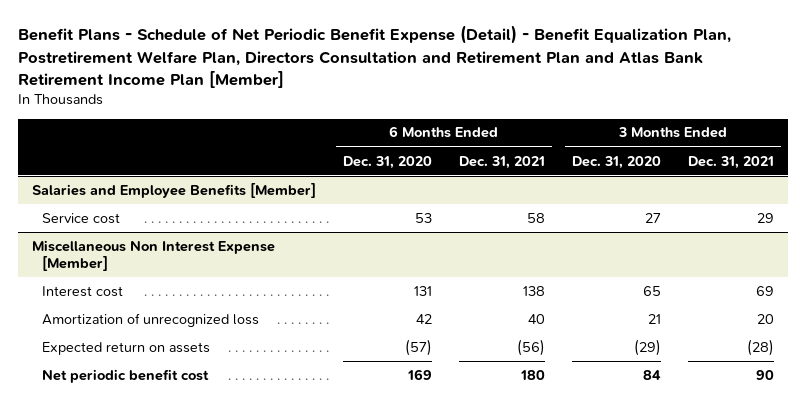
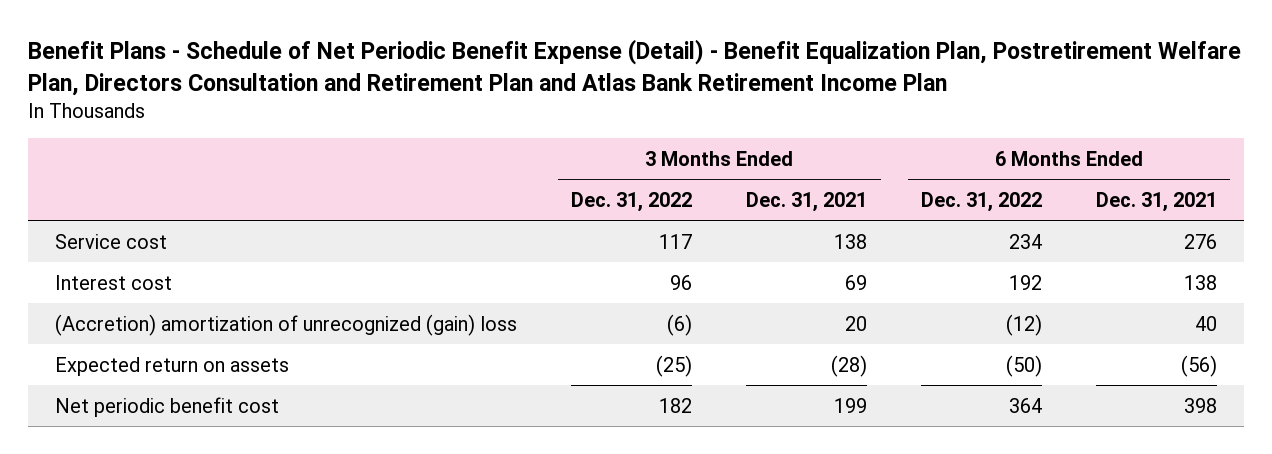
- Benefit Plans - Schedule of Net Periodic Benefit Expense (Detail) - Benefit Equalization Plan, Postretirement Welfare Plan, Directors Consultation and Retirement Plan and Atlas Bank Retirement Income Plan [Member]
+ Benefit Plans - Schedule of Net Periodic Benefit Expense (Detail) - Benefit Equalization Plan, Postretirement Welfare Plan, Directors Consultation and Retirement Plan and Atlas Bank Retirement Income Plan
- | 6 Months Ended Dec. 31, 2020 | 6 Months Ended Dec. 31, 2021 | 3 Months Ended Dec. 31, 2020 | 3 Months Ended Dec. 31, 2021
+ | 3 Months Ended Dec. 31, 2022 | 3 Months Ended Dec. 31, 2021 | 6 Months Ended Dec. 31, 2022 | 6 Months Ended Dec. 31, 2021
- Salaries and Employee Benefits [Member]
- Service cost | 53 | 58 | 27 | 29
- Miscellaneous Non Interest Expense [Member]
+ Service cost | 117 | 138 | 234 | 276
- Amortization of unrecognized loss | 42 | 40 | 21 | 20
+ (Accretion) amortization of unrecognized (gain) loss | (6) | 20 | (12) | 40
- Net periodic benefit cost | 169 | 180 | 84 | 90
+ Net periodic benefit cost | 182 | 199 | 364 | 398

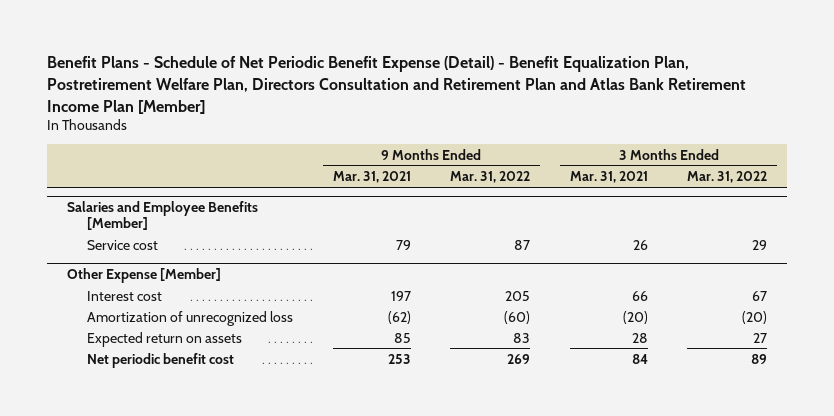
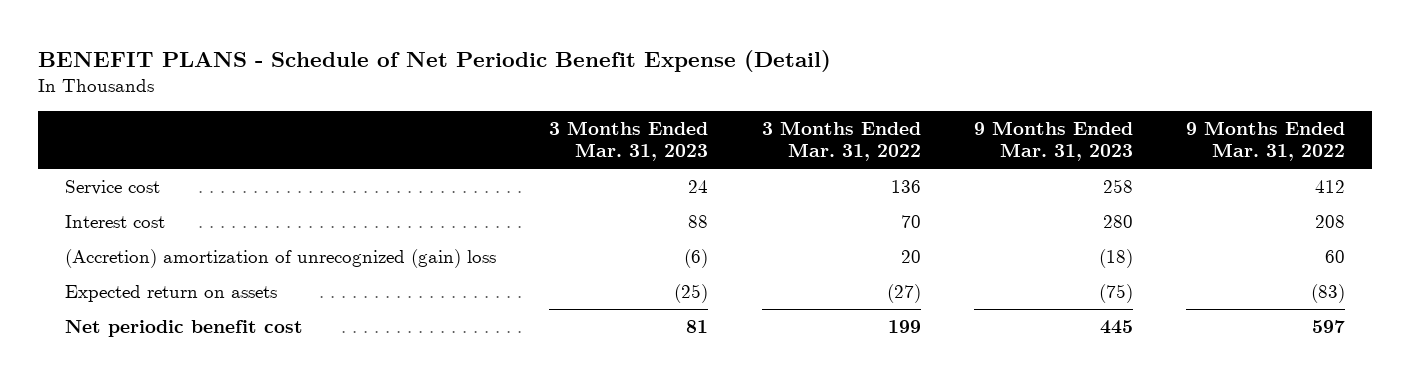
- Benefit Plans - Schedule of Net Periodic Benefit Expense (Detail) - Benefit Equalization Plan, Postretirement Welfare Plan, Directors Consultation and Retirement Plan and Atlas Bank Retirement Income Plan [Member]
+ BENEFIT PLANS - Schedule of Net Periodic Benefit Expense (Detail)
- | 9 Months Ended Mar. 31, 2021 | 9 Months Ended Mar. 31, 2022 | 3 Months Ended Mar. 31, 2021 | 3 Months Ended Mar. 31, 2022
+ | 3 Months Ended Mar. 31, 2023 | 3 Months Ended Mar. 31, 2022 | 9 Months Ended Mar. 31, 2023 | 9 Months Ended Mar. 31, 2022
- Salaries and Employee Benefits [Member]
- Service cost | 79 | 87 | 26 | 29
- Other Expense [Member]
- Interest cost | 197 | 205 | 66 | 67
- Amortization of unrecognized loss | (62) | (60) | (20) | (20)
- Expected return on assets | 85 | 83 | 28 | 27
- Net periodic benefit cost | 253 | 269 | 84 | 89
+ Service cost | 24 | 136 | 258 | 412
+ Interest cost | 88 | 70 | 280 | 208
+ (Accretion) amortization of unrecognized (gain) loss | (6) | 20 | (18) | 60
+ Expected return on assets | (25) | (27) | (75) | (83)
+ Net periodic benefit cost | 81 | 199 | 445 | 597

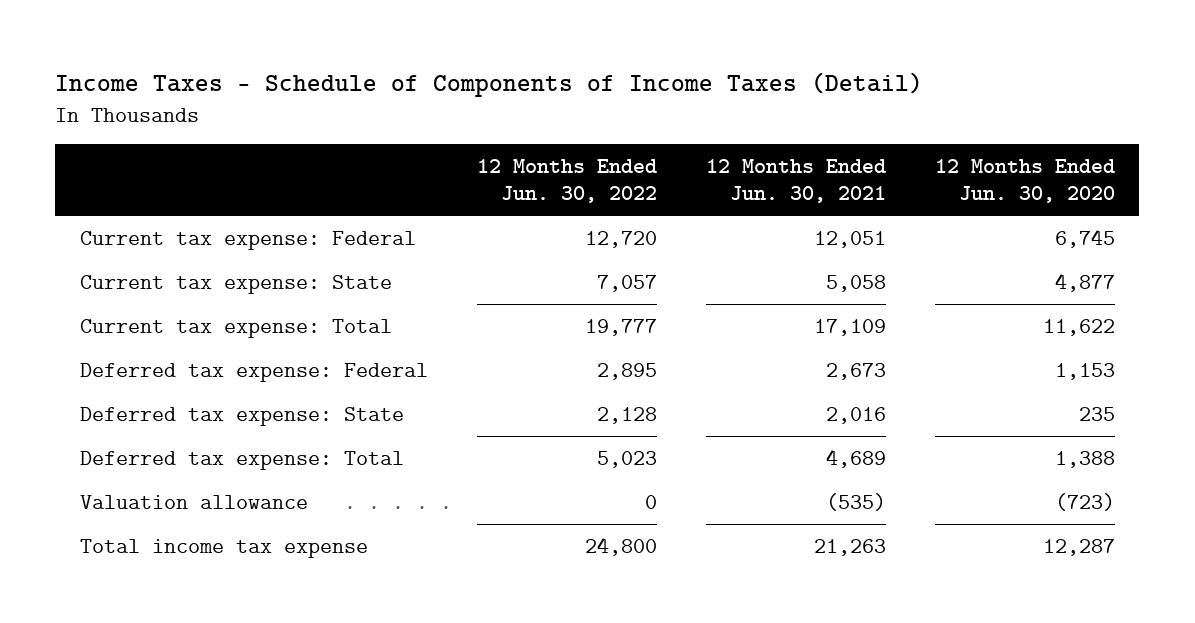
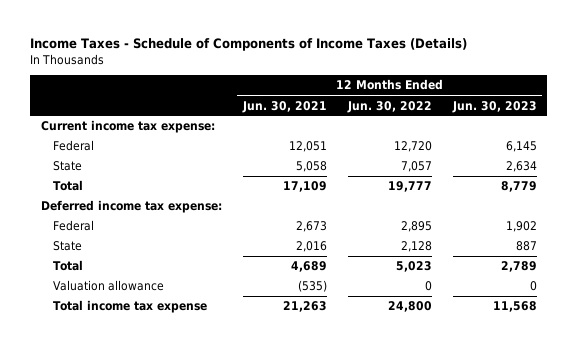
- Income Taxes - Schedule of Components of Income Taxes (Detail)
+ Income Taxes - Schedule of Components of Income Taxes (Details)
- | 12 Months Ended Jun. 30, 2022 | 12 Months Ended Jun. 30, 2021 | 12 Months Ended Jun. 30, 2020
+ | 12 Months Ended Jun. 30, 2021 | 12 Months Ended Jun. 30, 2022 | 12 Months Ended Jun. 30, 2023
- Current tax expense: Federal | 12,720 | 12,051 | 6,745
- Current tax expense: State | 7,057 | 5,058 | 4,877
- Current tax expense: Total | 19,777 | 17,109 | 11,622
- Deferred tax expense: Federal | 2,895 | 2,673 | 1,153
- Deferred tax expense: State | 2,128 | 2,016 | 235
- Deferred tax expense: Total | 5,023 | 4,689 | 1,388
+ Current income tax expense:
+ Federal | 12,051 | 12,720 | 6,145
+ State | 5,058 | 7,057 | 2,634
+ Total | 17,109 | 19,777 | 8,779
+ Deferred income tax expense:
+ Federal | 2,673 | 2,895 | 1,902
+ State | 2,016 | 2,128 | 887
+ Total | 4,689 | 5,023 | 2,789

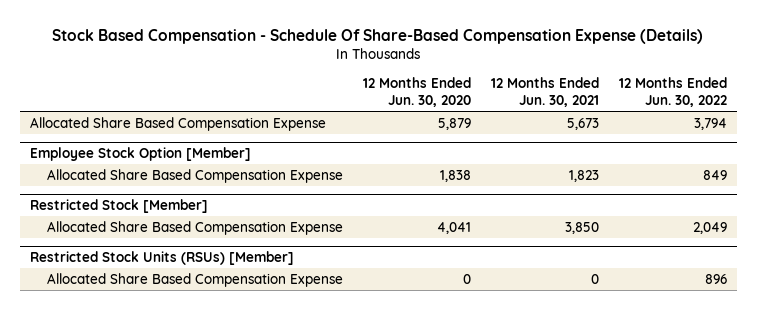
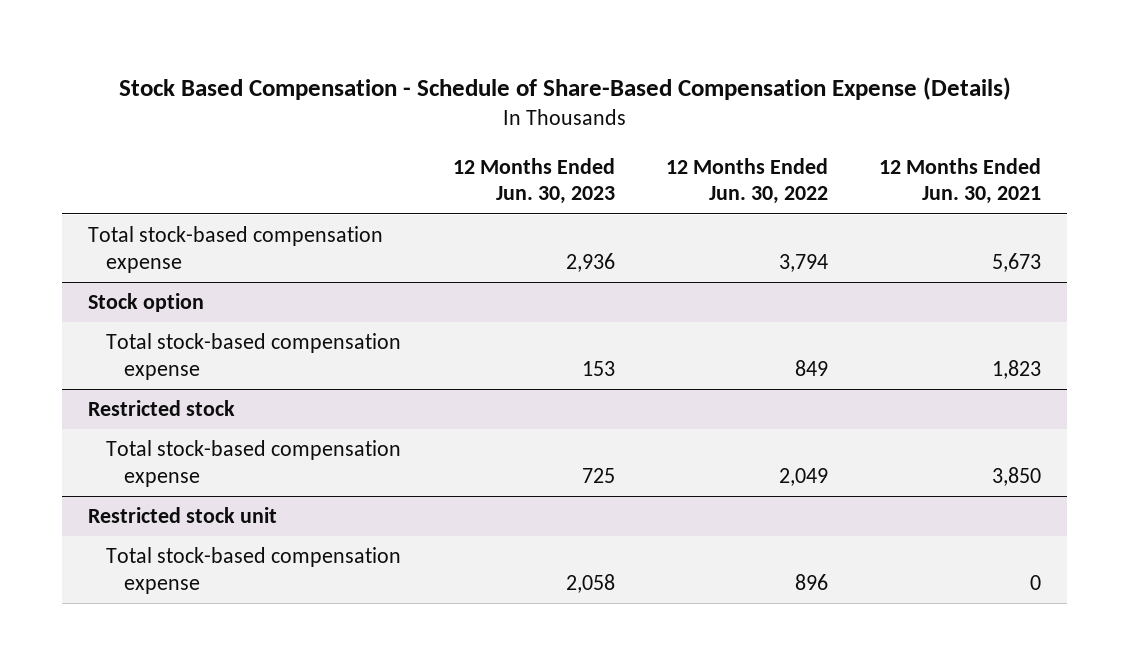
- Stock Based Compensation - Schedule Of Share-Based Compensation Expense (Details)
+ Stock Based Compensation - Schedule of Share-Based Compensation Expense (Details)
- | 12 Months Ended Jun. 30, 2020 | 12 Months Ended Jun. 30, 2021 | 12 Months Ended Jun. 30, 2022
+ | 12 Months Ended Jun. 30, 2023 | 12 Months Ended Jun. 30, 2022 | 12 Months Ended Jun. 30, 2021
- Allocated Share Based Compensation Expense | 5,879 | 5,673 | 3,794
- Employee Stock Option [Member]
- Allocated Share Based Compensation Expense | 1,838 | 1,823 | 849
- Restricted Stock [Member]
- Allocated Share Based Compensation Expense | 4,041 | 3,850 | 2,049
- Restricted Stock Units (RSUs) [Member]
- Allocated Share Based Compensation Expense | 0 | 0 | 896
+ Total stock-based compensation expense | 2,936 | 3,794 | 5,673
+ Stock option
+ Total stock-based compensation expense | 153 | 849 | 1,823
+ Restricted stock
+ Total stock-based compensation expense | 725 | 2,049 | 3,850
+ Restricted stock unit
+ Total stock-based compensation expense | 2,058 | 896 | 0

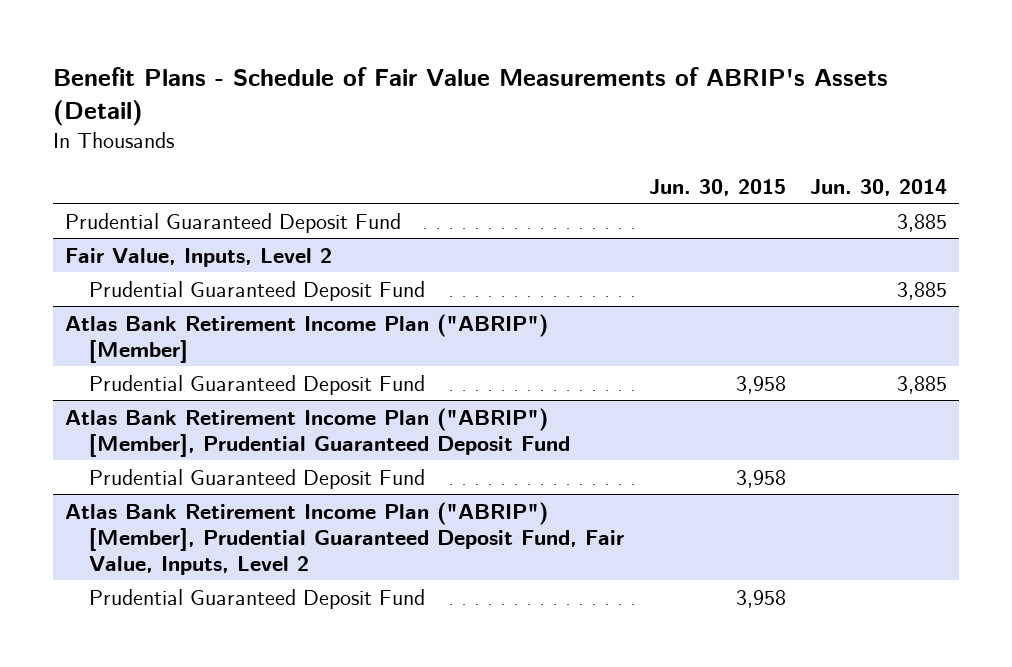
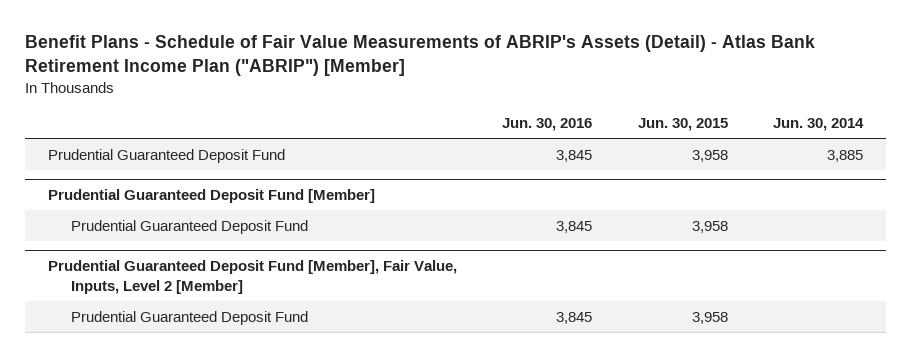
- Benefit Plans - Schedule of Fair Value Measurements of ABRIP's Assets (Detail)
+ Benefit Plans - Schedule of Fair Value Measurements of ABRIP's Assets (Detail) - Atlas Bank Retirement Income Plan ("ABRIP") [Member]
- | Jun. 30, 2015 | Jun. 30, 2014
+ | Jun. 30, 2016 | Jun. 30, 2015 | Jun. 30, 2014
- Prudential Guaranteed Deposit Fund | | 3,885
- Fair Value, Inputs, Level 2
- Prudential Guaranteed Deposit Fund | | 3,885
- Atlas Bank Retirement Income Plan ("ABRIP") [Member]
- Atlas Bank Retirement Income Plan ("ABRIP") [Member], Prudential Guaranteed Deposit Fund
+ Prudential Guaranteed Deposit Fund [Member]
- Atlas Bank Retirement Income Plan ("ABRIP") [Member], Prudential Guaranteed Deposit Fund, Fair Value, Inputs, Level 2
+ Prudential Guaranteed Deposit Fund [Member], Fair Value, Inputs, Level 2 [Member]

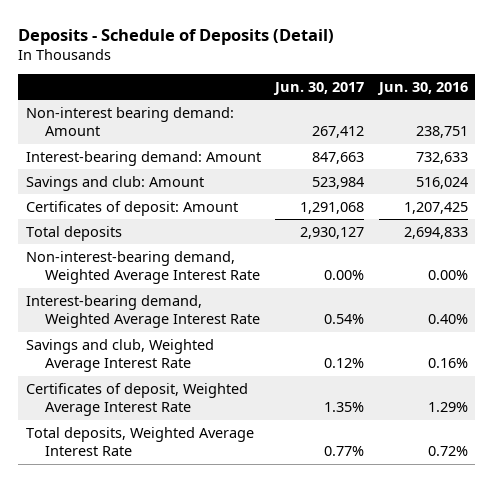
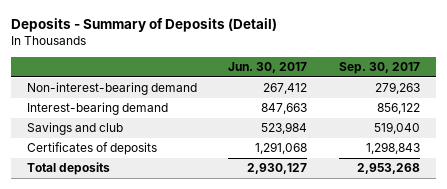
- Deposits - Schedule of Deposits (Detail)
+ Deposits - Summary of Deposits (Detail)
- | Jun. 30, 2017 | Jun. 30, 2016
+ | Jun. 30, 2017 | Sep. 30, 2017
- Non-interest bearing demand: Amount | 267,412 | 238,751
- Interest-bearing demand: Amount | 847,663 | 732,633
- Savings and club: Amount | 523,984 | 516,024
- Certificates of deposit: Amount | 1,291,068 | 1,207,425
+ Non-interest-bearing demand | 267,412 | 279,263
+ Interest-bearing demand | 847,663 | 856,122
+ Savings and club | 523,984 | 519,040
+ Certificates of deposits | 1,291,068 | 1,298,843
- Non-interest-bearing demand, Weighted Average Interest Rate | 0.00% | 0.00%
- Interest-bearing demand, Weighted Average Interest Rate | 0.54% | 0.40%
- Savings and club, Weighted Average Interest Rate | 0.12% | 0.16%
- Certificates of deposit, Weighted Average Interest Rate | 1.35% | 1.29%
- Total deposits, Weighted Average Interest Rate | 0.77% | 0.72%

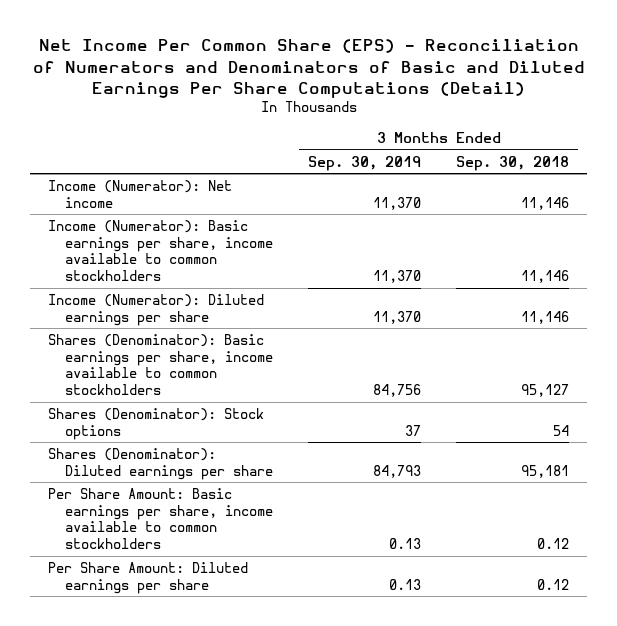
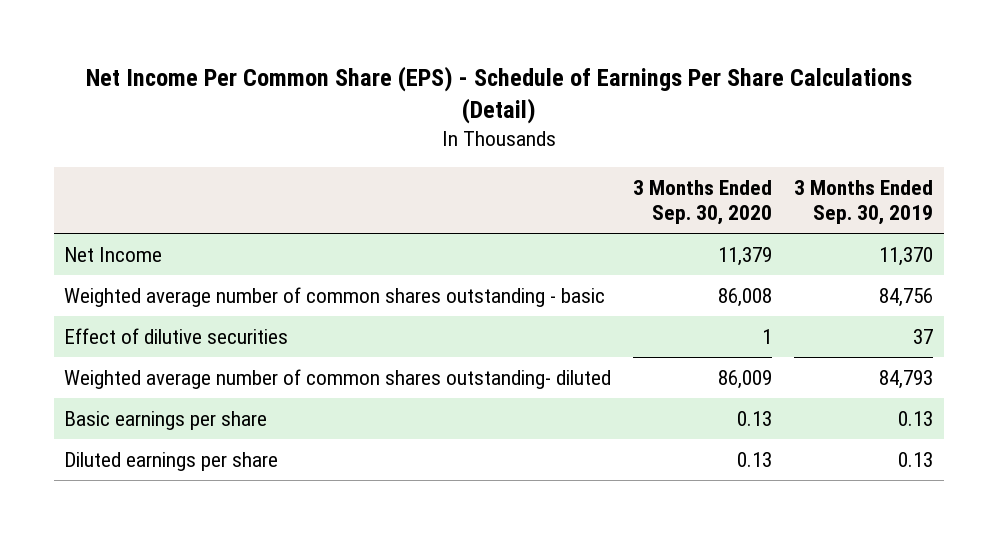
- Net Income Per Common Share (EPS) - Reconciliation of Numerators and Denominators of Basic and Diluted Earnings Per Share Computations (Detail)
+ Net Income Per Common Share (EPS) - Schedule of Earnings Per Share Calculations (Detail)
- | 3 Months Ended Sep. 30, 2019 | 3 Months Ended Sep. 30, 2018
+ | 3 Months Ended Sep. 30, 2020 | 3 Months Ended Sep. 30, 2019
- Income (Numerator): Net income | 11,370 | 11,146
- Income (Numerator): Basic earnings per share, income available to common stockholders | 11,370 | 11,146
- Income (Numerator): Diluted earnings per share | 11,370 | 11,146
- Shares (Denominator): Basic earnings per share, income available to common stockholders | 84,756 | 95,127
- Shares (Denominator): Stock options | 37 | 54
- Shares (Denominator): Diluted earnings per share | 84,793 | 95,181
- Per Share Amount: Basic earnings per share, income available to common stockholders | 0.13 | 0.12
- Per Share Amount: Diluted earnings per share | 0.13 | 0.12
+ Net Income | 11,379 | 11,370
+ Weighted average number of common shares outstanding - basic | 86,008 | 84,756
+ Effect of dilutive securities | 1 | 37
+ Weighted average number of common shares outstanding- diluted | 86,009 | 84,793
+ Basic earnings per share | 0.13 | 0.13
+ Diluted earnings per share | 0.13 | 0.13

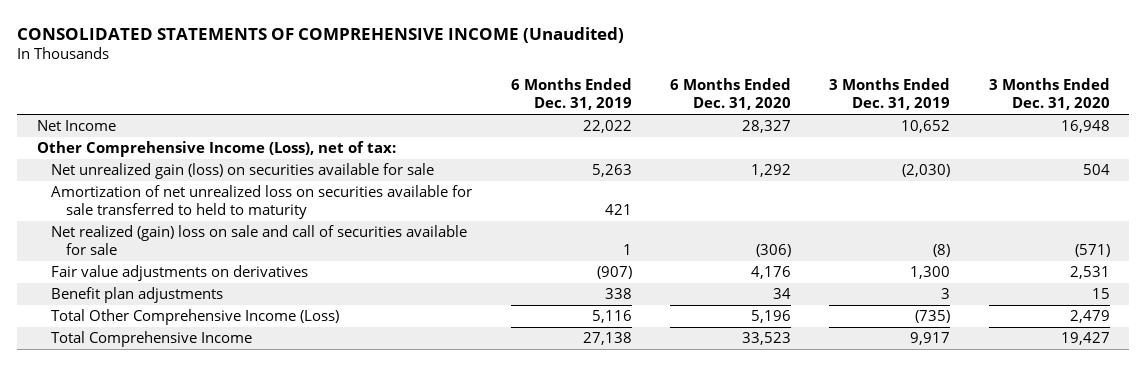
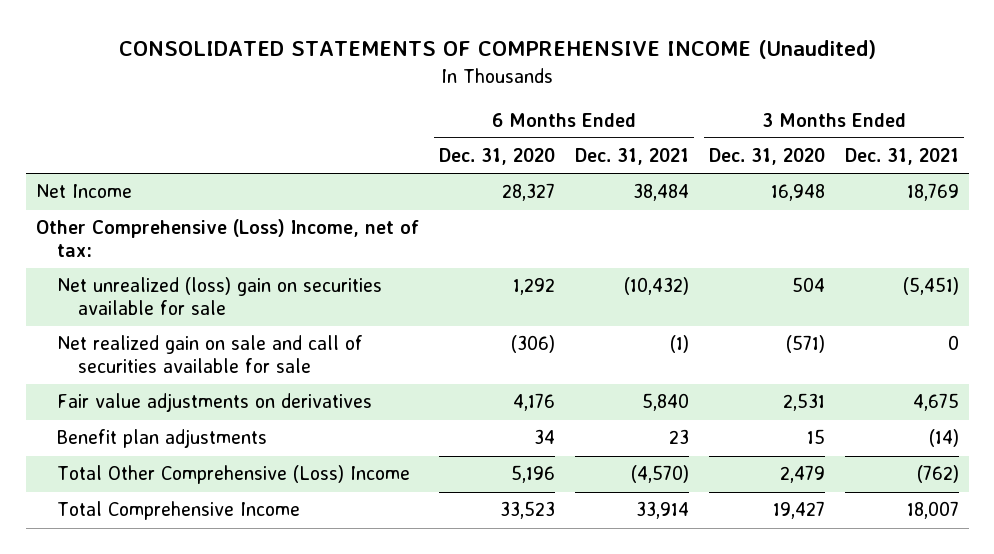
- | 6 Months Ended Dec. 31, 2019 | 6 Months Ended Dec. 31, 2020 | 3 Months Ended Dec. 31, 2019 | 3 Months Ended Dec. 31, 2020
+ | 6 Months Ended Dec. 31, 2020 | 6 Months Ended Dec. 31, 2021 | 3 Months Ended Dec. 31, 2020 | 3 Months Ended Dec. 31, 2021
- Other Comprehensive Income (Loss), net of tax:
- Net unrealized gain (loss) on securities available for sale | 5,263 | 1,292 | (2,030) | 504
- Amortization of net unrealized loss on securities available for sale transferred to held to maturity | 421 | | |
- Net realized (gain) loss on sale and call of securities available for sale | 1 | (306) | (8) | (571)
+ Other Comprehensive (Loss) Income, net of tax:
+ Net unrealized (loss) gain on securities available for sale | 1,292 | (10,432) | 504 | (5,451)
+ Net realized gain on sale and call of securities available for sale | (306) | (1) | (571) | 0
- Total Other Comprehensive Income (Loss) | 5,116 | 5,196 | (735) | 2,479
+ Total Other Comprehensive (Loss) Income | 5,196 | (4,570) | 2,479 | (762)

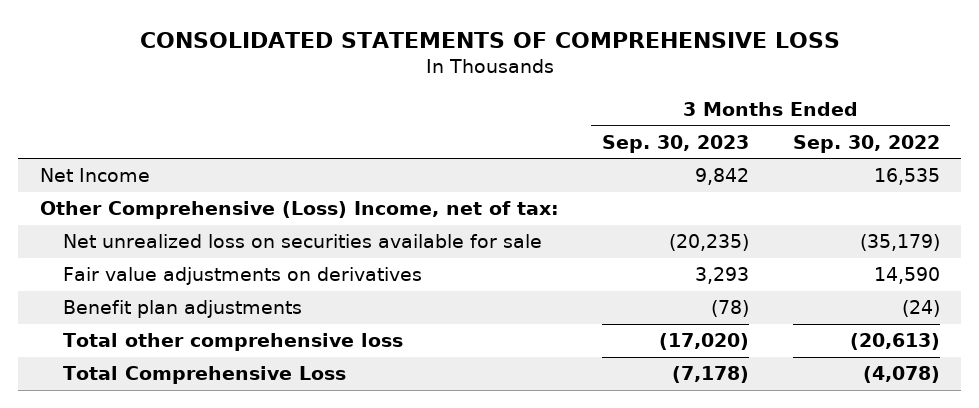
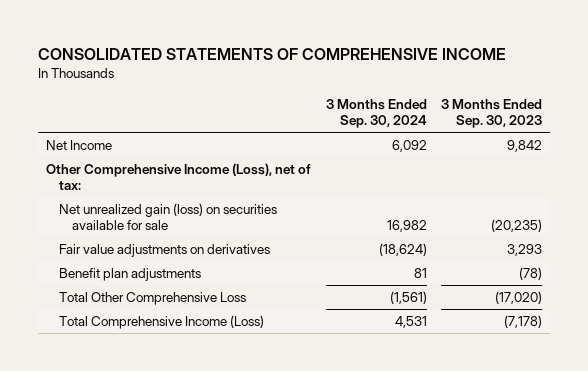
- CONSOLIDATED STATEMENTS OF COMPREHENSIVE LOSS
+ CONSOLIDATED STATEMENTS OF COMPREHENSIVE INCOME
- | 3 Months Ended Sep. 30, 2023 | 3 Months Ended Sep. 30, 2022
+ | 3 Months Ended Sep. 30, 2024 | 3 Months Ended Sep. 30, 2023
- Other Comprehensive (Loss) Income, net of tax:
- Net unrealized loss on securities available for sale | (20,235) | (35,179)
+ Other Comprehensive Income (Loss), net of tax:
+ Net unrealized gain (loss) on securities available for sale | 16,982 | (20,235)
- Total other comprehensive loss | (17,020) | (20,613)
- Total Comprehensive Loss | (7,178) | (4,078)
+ Total Other Comprehensive Loss | (1,561) | (17,020)
+ Total Comprehensive Income (Loss) | 4,531 | (7,178)

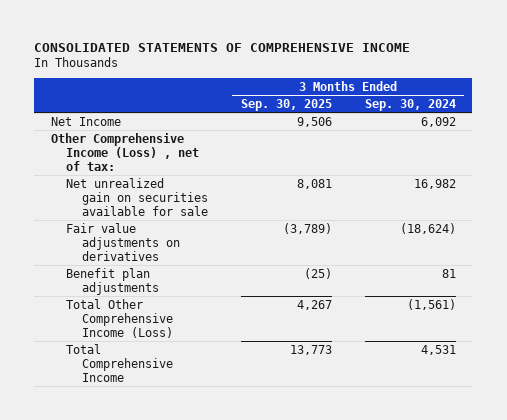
- | 3 Months Ended Sep. 30, 2024 | 3 Months Ended Sep. 30, 2023
+ | 3 Months Ended Sep. 30, 2025 | 3 Months Ended Sep. 30, 2024
- Other Comprehensive Income (Loss), net of tax:
- Net unrealized gain (loss) on securities available for sale | 16,982 | (20,235)
+ Other Comprehensive Income (Loss) , net of tax:
+ Net unrealized gain on securities available for sale | 8,081 | 16,982
- Total Other Comprehensive Loss | (1,561) | (17,020)
- Total Comprehensive Income (Loss) | 4,531 | (7,178)
+ Total Other Comprehensive Income (Loss) | 4,267 | (1,561)
+ Total Comprehensive Income | 13,773 | 4,531

